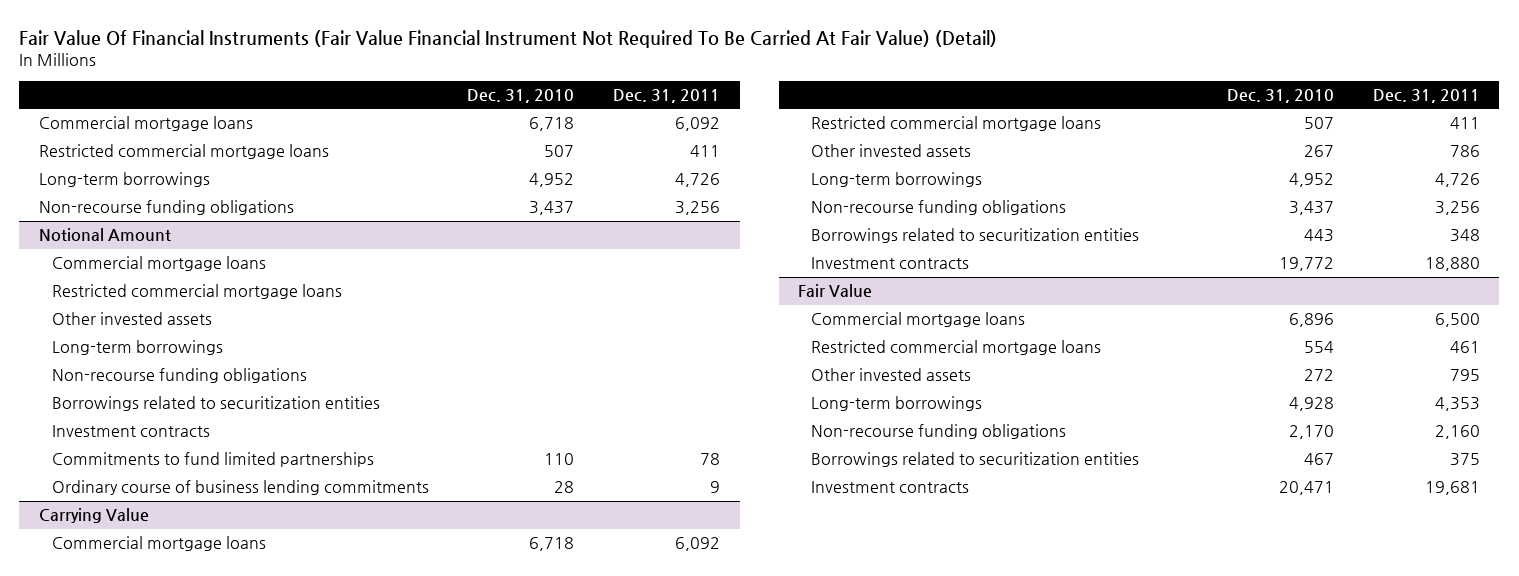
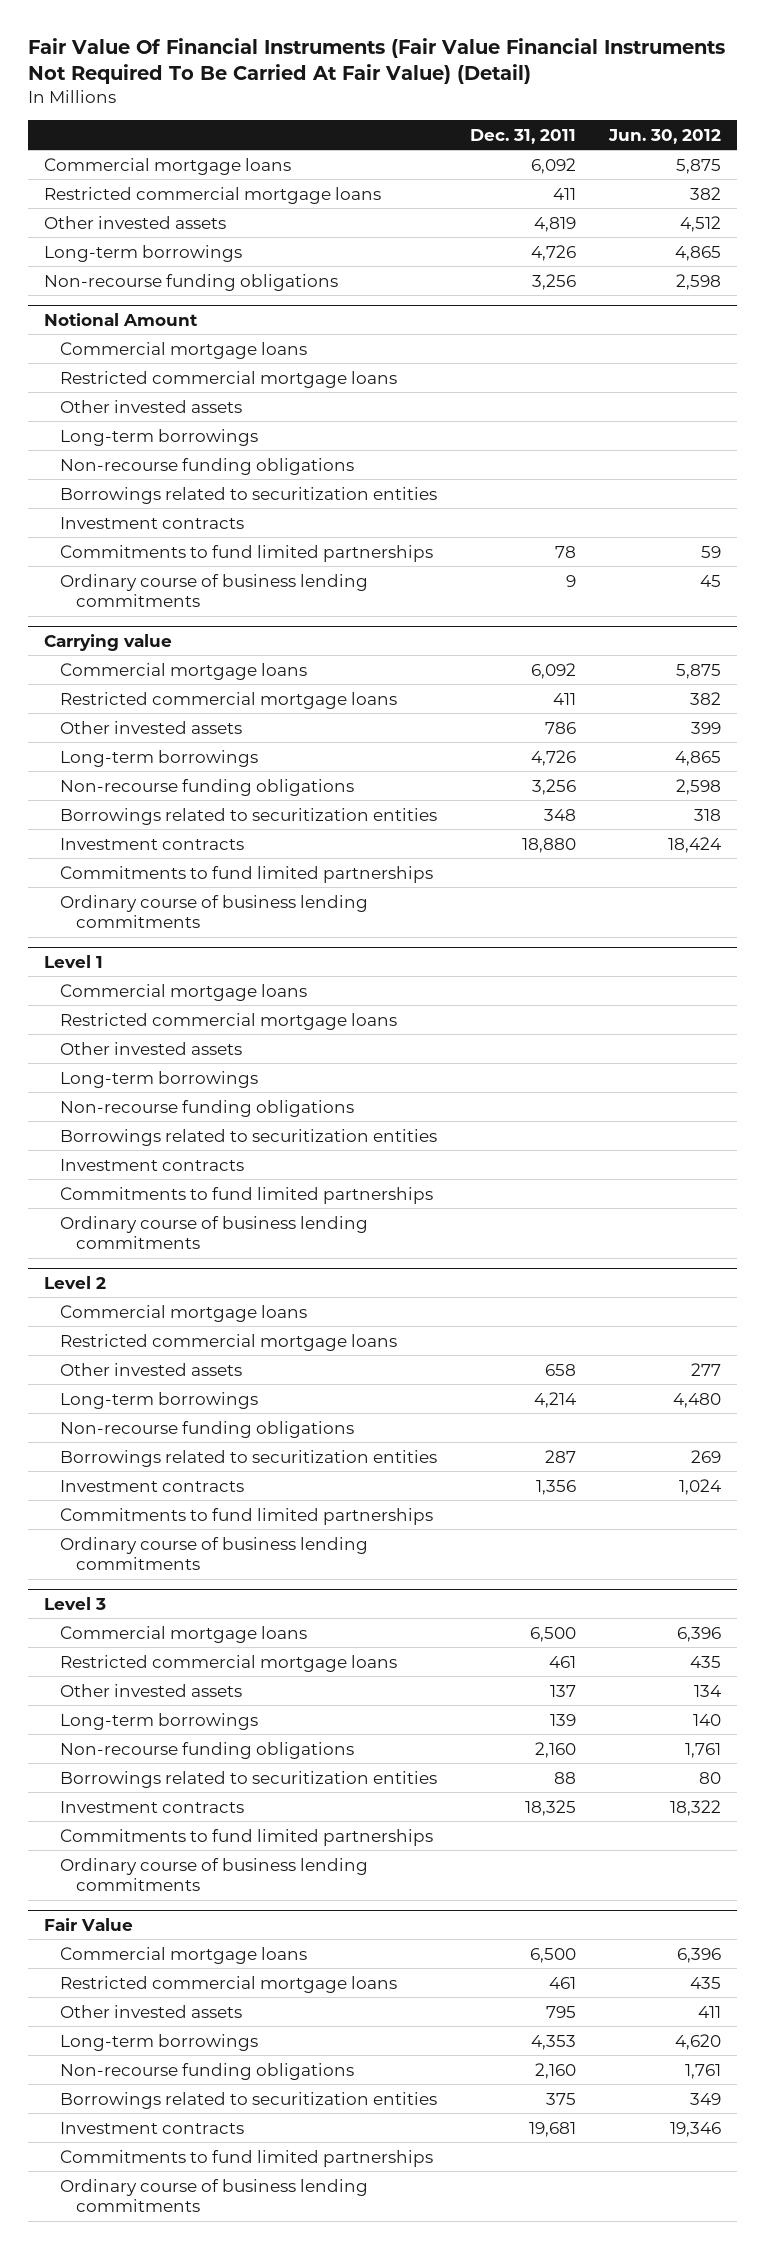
- Fair Value Of Financial Instruments (Fair Value Financial Instrument Not Required To Be Carried At Fair Value) (Detail)
+ Fair Value Of Financial Instruments (Fair Value Financial Instruments Not Required To Be Carried At Fair Value) (Detail)
- | Dec. 31, 2010 | Dec. 31, 2011
+ | Dec. 31, 2011 | Jun. 30, 2012
+ Other invested assets | 4,819 | 4,512
- Carrying Value
+ Carrying value
+ Commitments to fund limited partnerships
+ Ordinary course of business lending commitments
+ Level 1
+ Commercial mortgage loans
+ Restricted commercial mortgage loans
+ Other invested assets
+ Long-term borrowings
+ Non-recourse funding obligations
+ Borrowings related to securitization entities
+ Investment contracts
+ Commitments to fund limited partnerships
+ Ordinary course of business lending commitments
+ Level 2
+ Commercial mortgage loans
+ Restricted commercial mortgage loans
+ Other invested assets | 658 | 277
+ Long-term borrowings | 4,214 | 4,480
+ Non-recourse funding obligations
+ Borrowings related to securitization entities | 287 | 269
+ Investment contracts | 1,356 | 1,024
+ Commitments to fund limited partnerships
+ Ordinary course of business lending commitments
+ Level 3
+ Commercial mortgage loans | 6,500 | 6,396
+ Restricted commercial mortgage loans | 461 | 435
+ Other invested assets | 137 | 134
+ Long-term borrowings | 139 | 140
+ Non-recourse funding obligations | 2,160 | 1,761
+ Borrowings related to securitization entities | 88 | 80
+ Investment contracts | 18,325 | 18,322
+ Commitments to fund limited partnerships
+ Ordinary course of business lending commitments
@ Fair Value
+ Commitments to fund limited partnerships
+ Ordinary course of business lending commitments

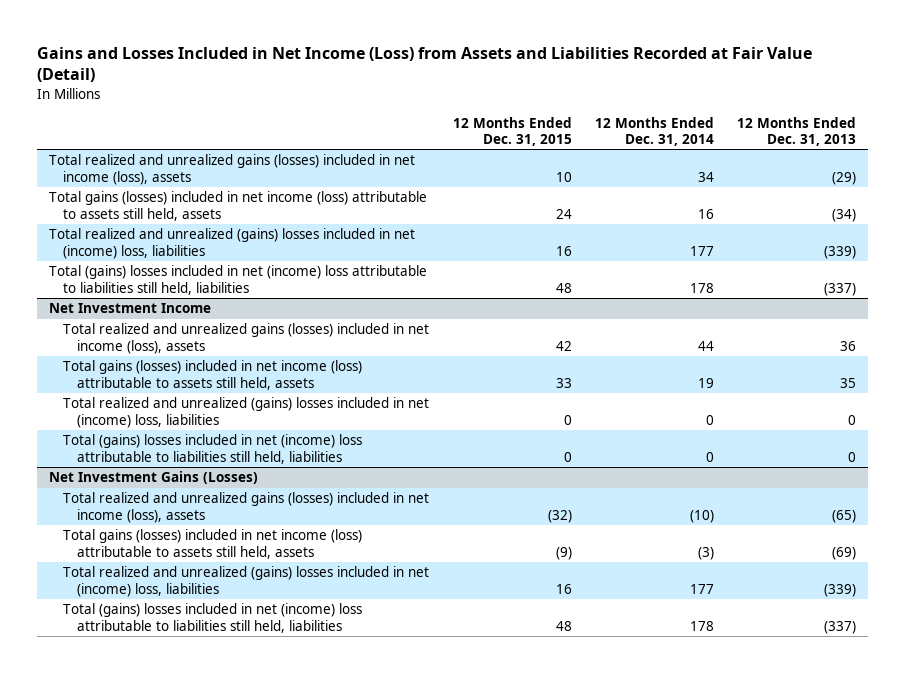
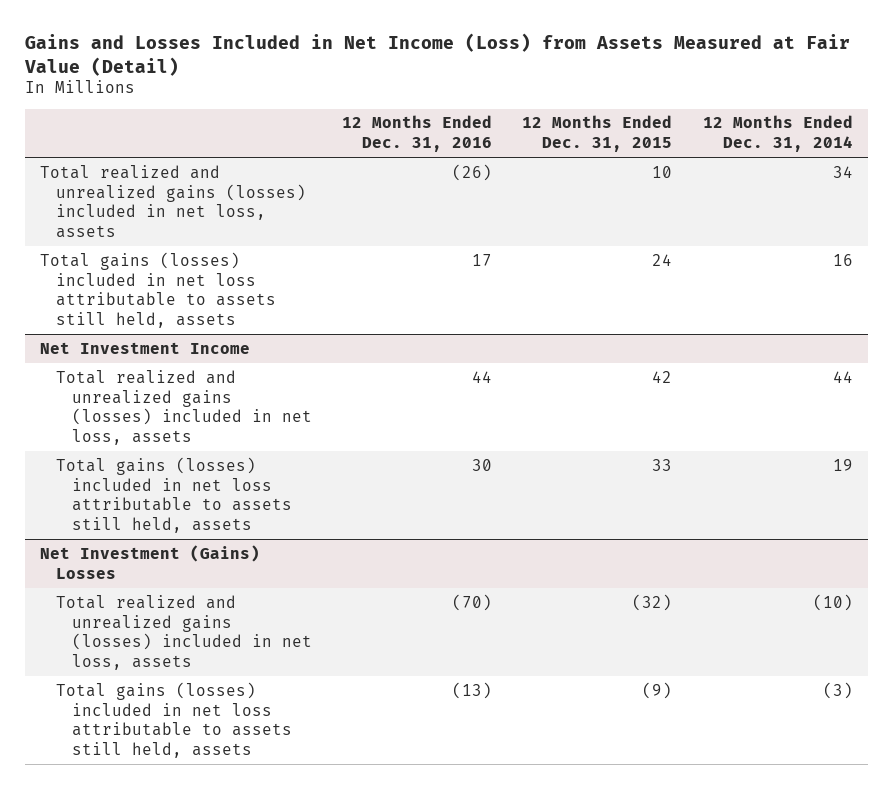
- Gains and Losses Included in Net Income (Loss) from Assets and Liabilities Recorded at Fair Value (Detail)
+ Gains and Losses Included in Net Income (Loss) from Assets Measured at Fair Value (Detail)
- | 12 Months Ended Dec. 31, 2015 | 12 Months Ended Dec. 31, 2014 | 12 Months Ended Dec. 31, 2013
+ | 12 Months Ended Dec. 31, 2016 | 12 Months Ended Dec. 31, 2015 | 12 Months Ended Dec. 31, 2014
- Total realized and unrealized gains (losses) included in net income (loss), assets | 10 | 34 | (29)
- Total gains (losses) included in net income (loss) attributable to assets still held, assets | 24 | 16 | (34)
- Total realized and unrealized (gains) losses included in net (income) loss, liabilities | 16 | 177 | (339)
- Total (gains) losses included in net (income) loss attributable to liabilities still held, liabilities | 48 | 178 | (337)
+ Total realized and unrealized gains (losses) included in net loss, assets | (26) | 10 | 34
+ Total gains (losses) included in net loss attributable to assets still held, assets | 17 | 24 | 16
@ Net Investment Income
- Total realized and unrealized gains (losses) included in net income (loss), assets | 42 | 44 | 36
- Total gains (losses) included in net income (loss) attributable to assets still held, assets | 33 | 19 | 35
- Total realized and unrealized (gains) losses included in net (income) loss, liabilities | 0 | 0 | 0
- Total (gains) losses included in net (income) loss attributable to liabilities still held, liabilities | 0 | 0 | 0
- Net Investment Gains (Losses)
- Total realized and unrealized gains (losses) included in net income (loss), assets | (32) | (10) | (65)
- Total gains (losses) included in net income (loss) attributable to assets still held, assets | (9) | (3) | (69)
- Total realized and unrealized (gains) losses included in net (income) loss, liabilities | 16 | 177 | (339)
- Total (gains) losses included in net (income) loss attributable to liabilities still held, liabilities | 48 | 178 | (337)
@ Net Investment Income
+ Total realized and unrealized gains (losses) included in net loss, assets | 44 | 42 | 44
+ Total gains (losses) included in net loss attributable to assets still held, assets | 30 | 33 | 19
+ Net Investment (Gains) Losses
+ Total realized and unrealized gains (losses) included in net loss, assets | (70) | (32) | (10)
+ Total gains (losses) included in net loss attributable to assets still held, assets | (13) | (9) | (3)

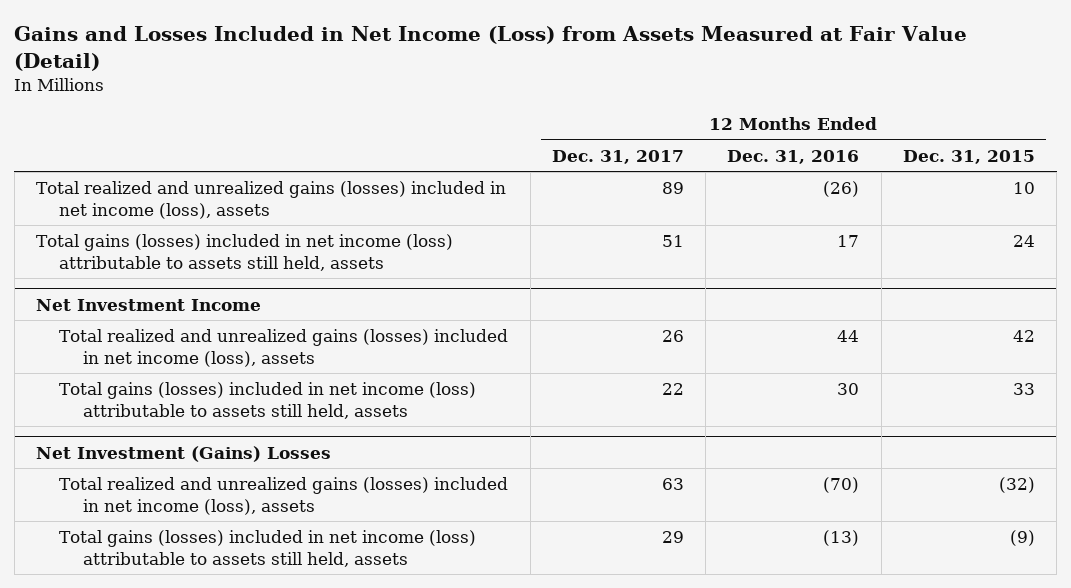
- | 12 Months Ended Dec. 31, 2016 | 12 Months Ended Dec. 31, 2015 | 12 Months Ended Dec. 31, 2014
+ | 12 Months Ended Dec. 31, 2017 | 12 Months Ended Dec. 31, 2016 | 12 Months Ended Dec. 31, 2015
- Total realized and unrealized gains (losses) included in net loss, assets | (26) | 10 | 34
- Total gains (losses) included in net loss attributable to assets still held, assets | 17 | 24 | 16
+ Total realized and unrealized gains (losses) included in net income (loss), assets | 89 | (26) | 10
+ Total gains (losses) included in net income (loss) attributable to assets still held, assets | 51 | 17 | 24
@ Net Investment Income
- Total realized and unrealized gains (losses) included in net loss, assets | 44 | 42 | 44
- Total gains (losses) included in net loss attributable to assets still held, assets | 30 | 33 | 19
+ Total realized and unrealized gains (losses) included in net income (loss), assets | 26 | 44 | 42
+ Total gains (losses) included in net income (loss) attributable to assets still held, assets | 22 | 30 | 33
@ Net Investment (Gains) Losses
- Total realized and unrealized gains (losses) included in net loss, assets | (70) | (32) | (10)
- Total gains (losses) included in net loss attributable to assets still held, assets | (13) | (9) | (3)
+ Total realized and unrealized gains (losses) included in net income (loss), assets | 63 | (70) | (32)
+ Total gains (losses) included in net income (loss) attributable to assets still held, assets | 29 | (13) | (9)

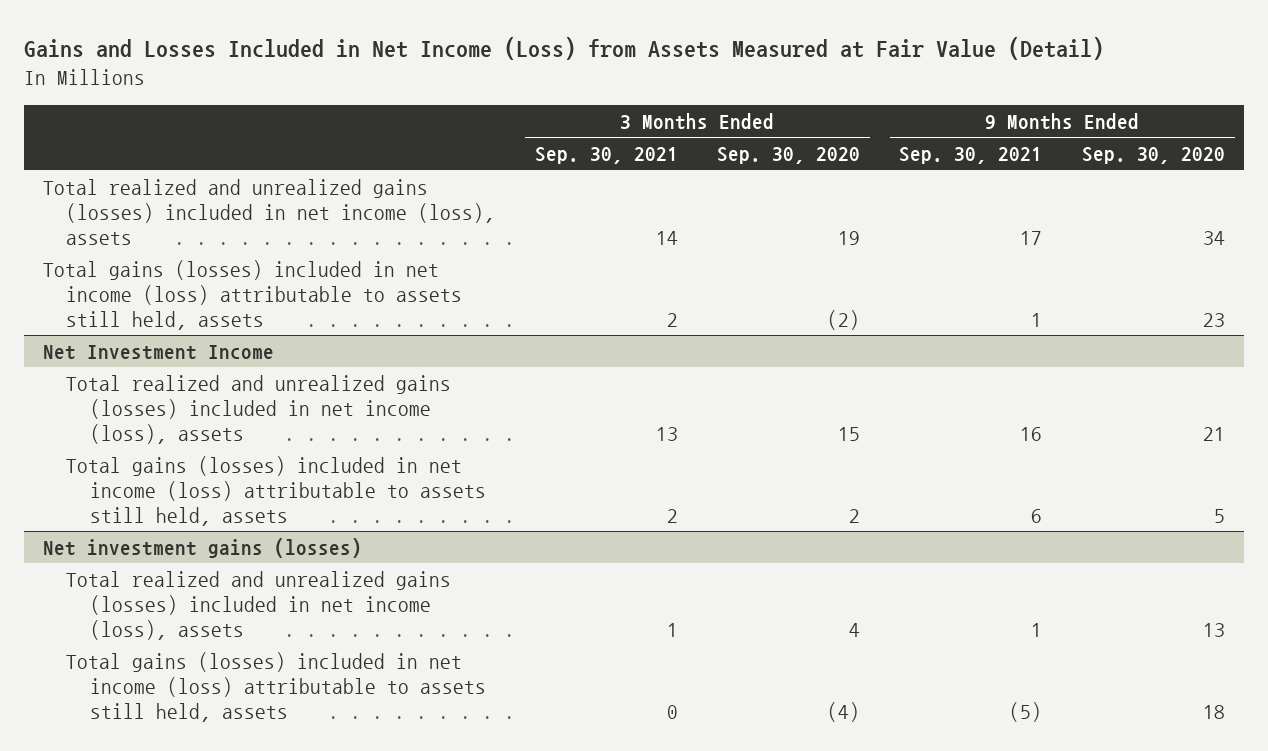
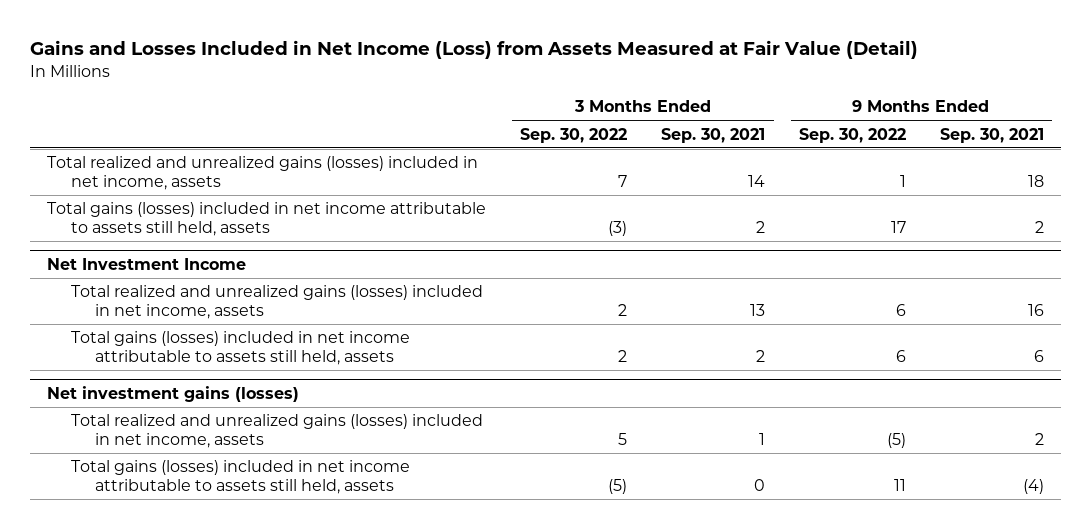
- | 3 Months Ended Sep. 30, 2021 | 3 Months Ended Sep. 30, 2020 | 9 Months Ended Sep. 30, 2021 | 9 Months Ended Sep. 30, 2020
+ | 3 Months Ended Sep. 30, 2022 | 3 Months Ended Sep. 30, 2021 | 9 Months Ended Sep. 30, 2022 | 9 Months Ended Sep. 30, 2021
- Total realized and unrealized gains (losses) included in net income (loss), assets | 14 | 19 | 17 | 34
- Total gains (losses) included in net income (loss) attributable to assets still held, assets | 2 | (2) | 1 | 23
+ Total realized and unrealized gains (losses) included in net income, assets | 7 | 14 | 1 | 18
+ Total gains (losses) included in net income attributable to assets still held, assets | (3) | 2 | 17 | 2
@ Net Investment Income
- Total realized and unrealized gains (losses) included in net income (loss), assets | 13 | 15 | 16 | 21
- Total gains (losses) included in net income (loss) attributable to assets still held, assets | 2 | 2 | 6 | 5
+ Total realized and unrealized gains (losses) included in net income, assets | 2 | 13 | 6 | 16
+ Total gains (losses) included in net income attributable to assets still held, assets | 2 | 2 | 6 | 6
@ Net investment gains (losses)
- Total realized and unrealized gains (losses) included in net income (loss), assets | 1 | 4 | 1 | 13
- Total gains (losses) included in net income (loss) attributable to assets still held, assets | 0 | (4) | (5) | 18
+ Total realized and unrealized gains (losses) included in net income, assets | 5 | 1 | (5) | 2
+ Total gains (losses) included in net income attributable to assets still held, assets | (5) | 0 | 11 | (4)

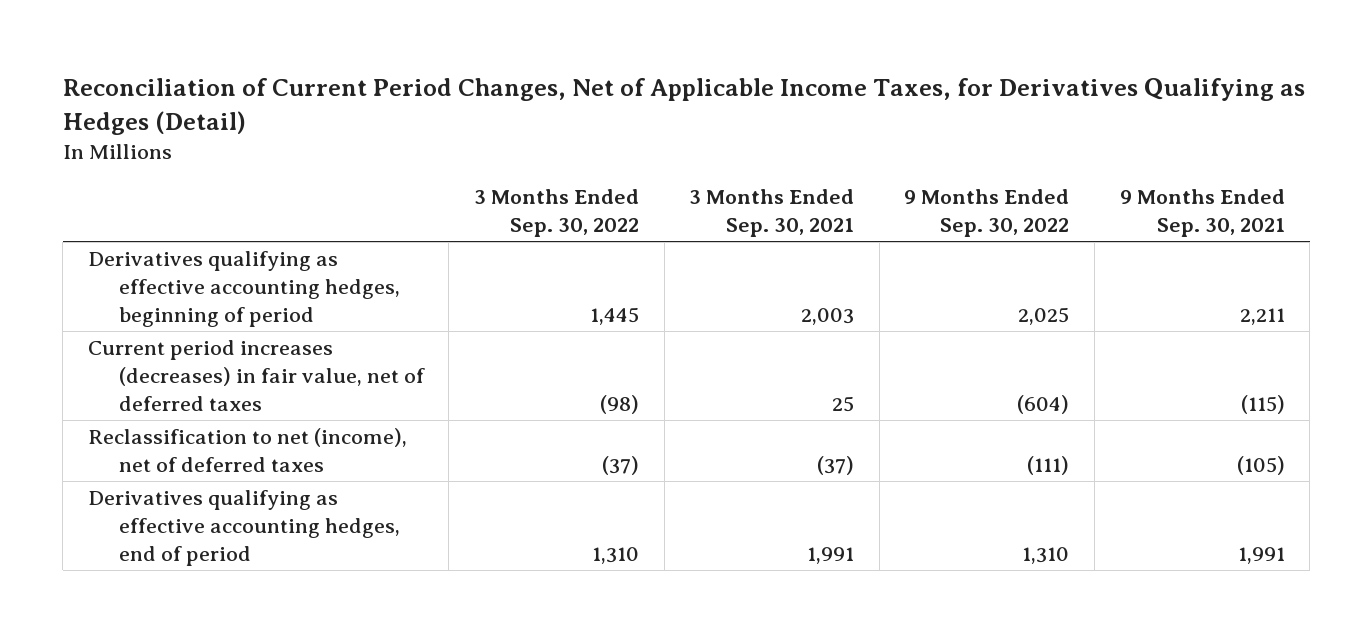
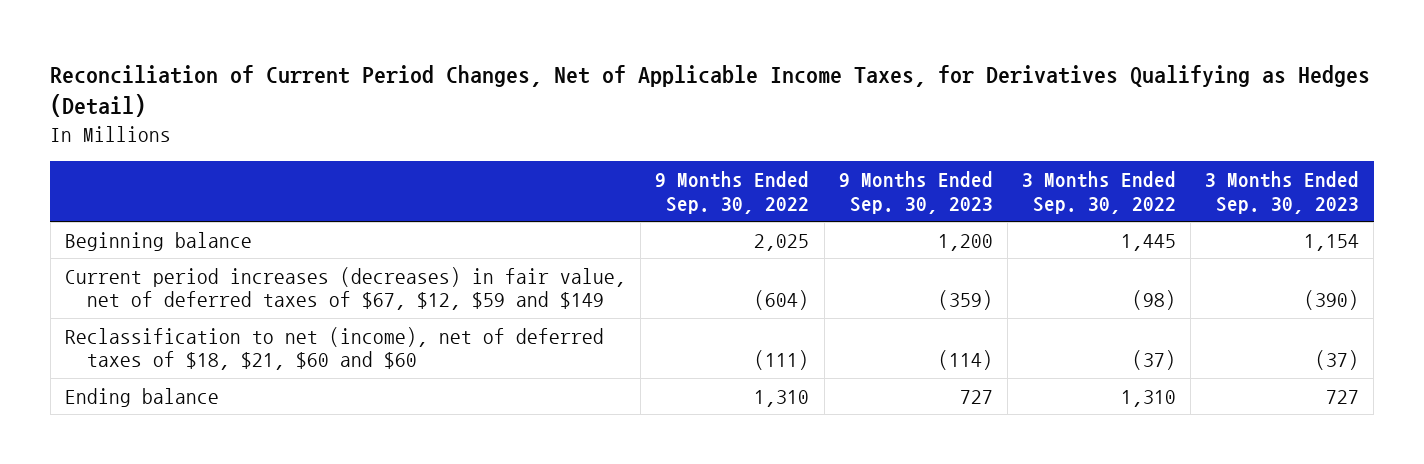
- | 3 Months Ended Sep. 30, 2022 | 3 Months Ended Sep. 30, 2021 | 9 Months Ended Sep. 30, 2022 | 9 Months Ended Sep. 30, 2021
+ | 9 Months Ended Sep. 30, 2022 | 9 Months Ended Sep. 30, 2023 | 3 Months Ended Sep. 30, 2022 | 3 Months Ended Sep. 30, 2023
- Derivatives qualifying as effective accounting hedges, beginning of period | 1,445 | 2,003 | 2,025 | 2,211
- Current period increases (decreases) in fair value, net of deferred taxes | (98) | 25 | (604) | (115)
- Reclassification to net (income), net of deferred taxes | (37) | (37) | (111) | (105)
- Derivatives qualifying as effective accounting hedges, end of period | 1,310 | 1,991 | 1,310 | 1,991
+ Beginning balance | 2,025 | 1,200 | 1,445 | 1,154
+ Current period increases (decreases) in fair value, net of deferred taxes of $67, $12, $59 and $149 | (604) | (359) | (98) | (390)
+ Reclassification to net (income), net of deferred taxes of $18, $21, $60 and $60 | (111) | (114) | (37) | (37)
+ Ending balance | 1,310 | 727 | 1,310 | 727

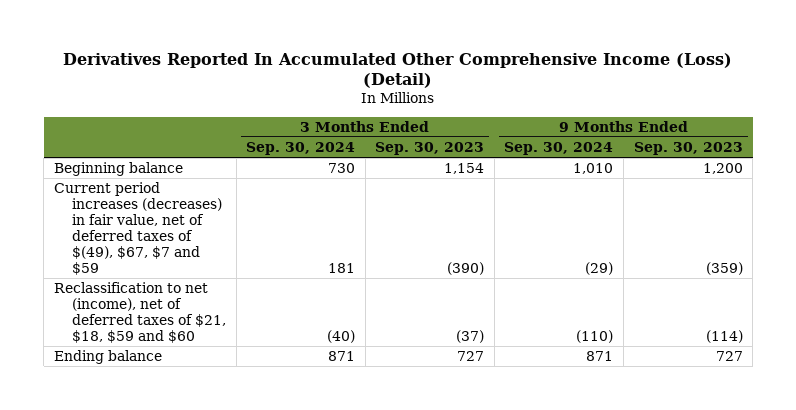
- Reconciliation of Current Period Changes, Net of Applicable Income Taxes, for Derivatives Qualifying as Hedges (Detail)
+ Derivatives Reported In Accumulated Other Comprehensive Income (Loss) (Detail)
- | 9 Months Ended Sep. 30, 2022 | 9 Months Ended Sep. 30, 2023 | 3 Months Ended Sep. 30, 2022 | 3 Months Ended Sep. 30, 2023
+ | 3 Months Ended Sep. 30, 2024 | 3 Months Ended Sep. 30, 2023 | 9 Months Ended Sep. 30, 2024 | 9 Months Ended Sep. 30, 2023
- Current period increases (decreases) in fair value, net of deferred taxes of $67, $12, $59 and $149 | (604) | (359) | (98) | (390)
- Reclassification to net (income), net of deferred taxes of $18, $21, $60 and $60 | (111) | (114) | (37) | (37)
+ Current period increases (decreases) in fair value, net of deferred taxes of $(49), $67, $7 and $59 | 181 | (390) | (29) | (359)
+ Reclassification to net (income), net of deferred taxes of $21, $18, $59 and $60 | (40) | (37) | (110) | (114)

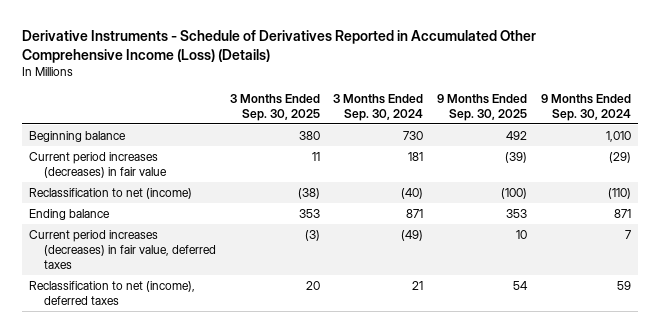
- Derivatives Reported In Accumulated Other Comprehensive Income (Loss) (Detail)
+ Derivative Instruments - Schedule of Derivatives Reported in Accumulated Other Comprehensive Income (Loss) (Details)
- | 3 Months Ended Sep. 30, 2024 | 3 Months Ended Sep. 30, 2023 | 9 Months Ended Sep. 30, 2024 | 9 Months Ended Sep. 30, 2023
+ | 3 Months Ended Sep. 30, 2025 | 3 Months Ended Sep. 30, 2024 | 9 Months Ended Sep. 30, 2025 | 9 Months Ended Sep. 30, 2024
- Current period increases (decreases) in fair value, net of deferred taxes of $(49), $67, $7 and $59 | 181 | (390) | (29) | (359)
- Reclassification to net (income), net of deferred taxes of $21, $18, $59 and $60 | (40) | (37) | (110) | (114)
+ Current period increases (decreases) in fair value | 11 | 181 | (39) | (29)
+ Reclassification to net (income) | (38) | (40) | (100) | (110)
+ Current period increases (decreases) in fair value, deferred taxes | (3) | (49) | 10 | 7
+ Reclassification to net (income), deferred taxes | 20 | 21 | 54 | 59

